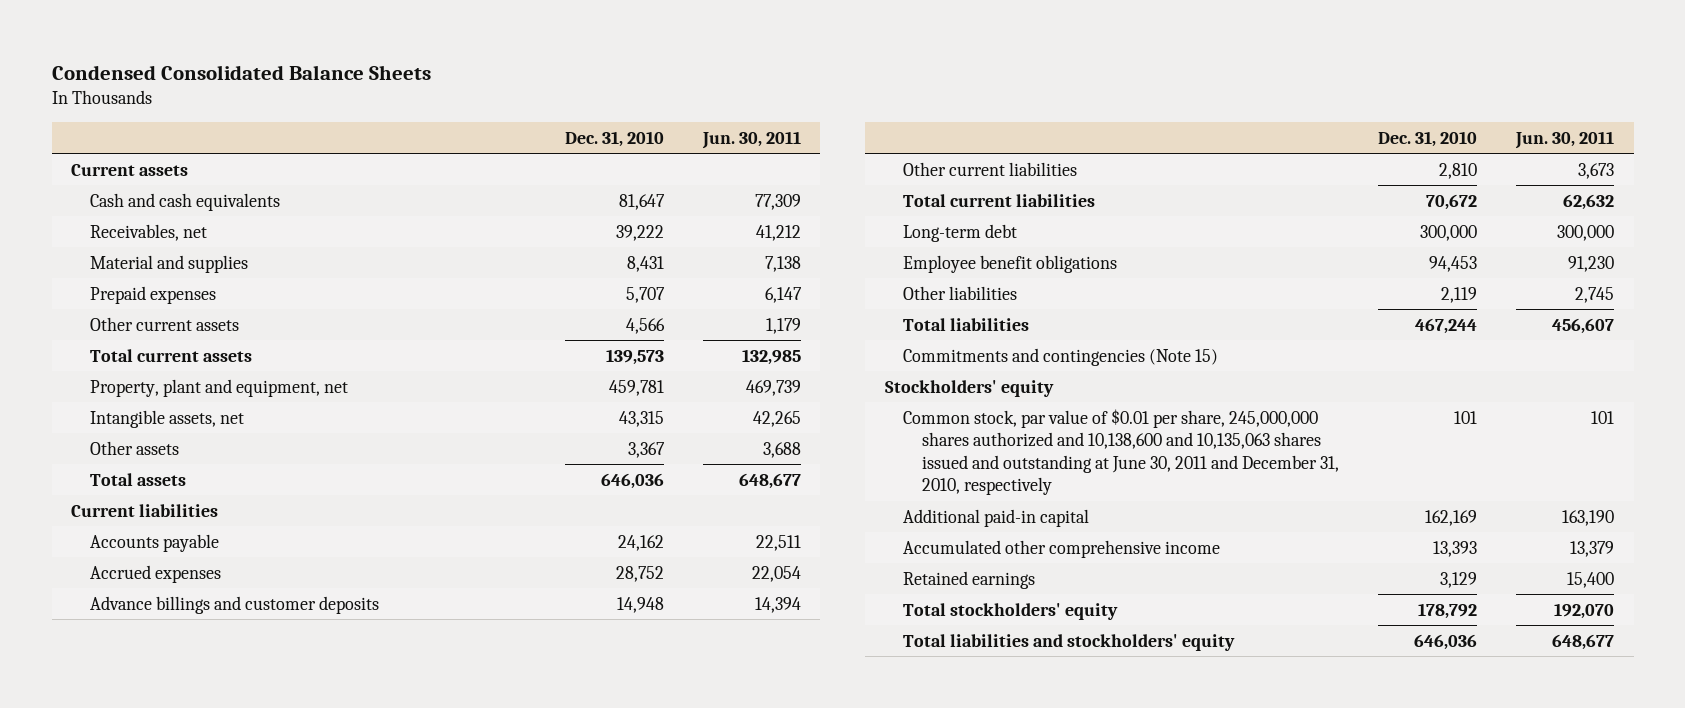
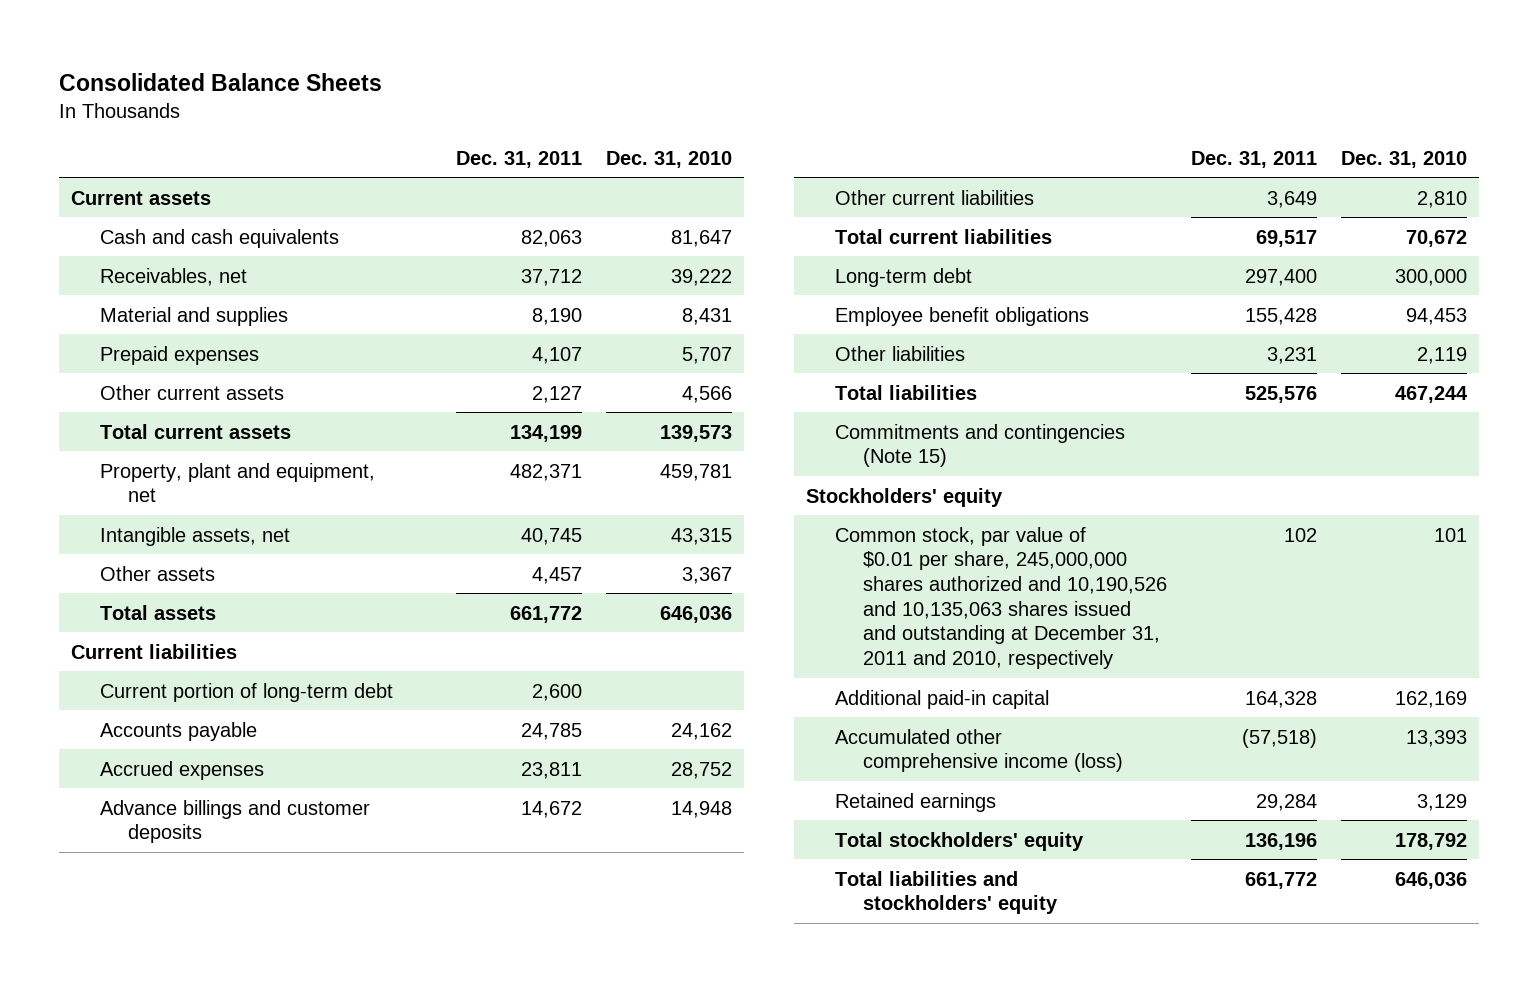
- Condensed Consolidated Balance Sheets
+ Consolidated Balance Sheets
- | Dec. 31, 2010 | Jun. 30, 2011
+ | Dec. 31, 2011 | Dec. 31, 2010
+ Current portion of long-term debt | 2,600 |
- Common stock, par value of $0.01 per share, 245,000,000 shares authorized and 10,138,600 and 10,135,063 shares issued and outstanding at June 30, 2011 and December 31, 2010, respectively | 101 | 101
+ Common stock, par value of $0.01 per share, 245,000,000 shares authorized and 10,190,526 and 10,135,063 shares issued and outstanding at December 31, 2011 and 2010, respectively | 102 | 101
- Accumulated other comprehensive income | 13,393 | 13,379
+ Accumulated other comprehensive income (loss) | (57,518) | 13,393

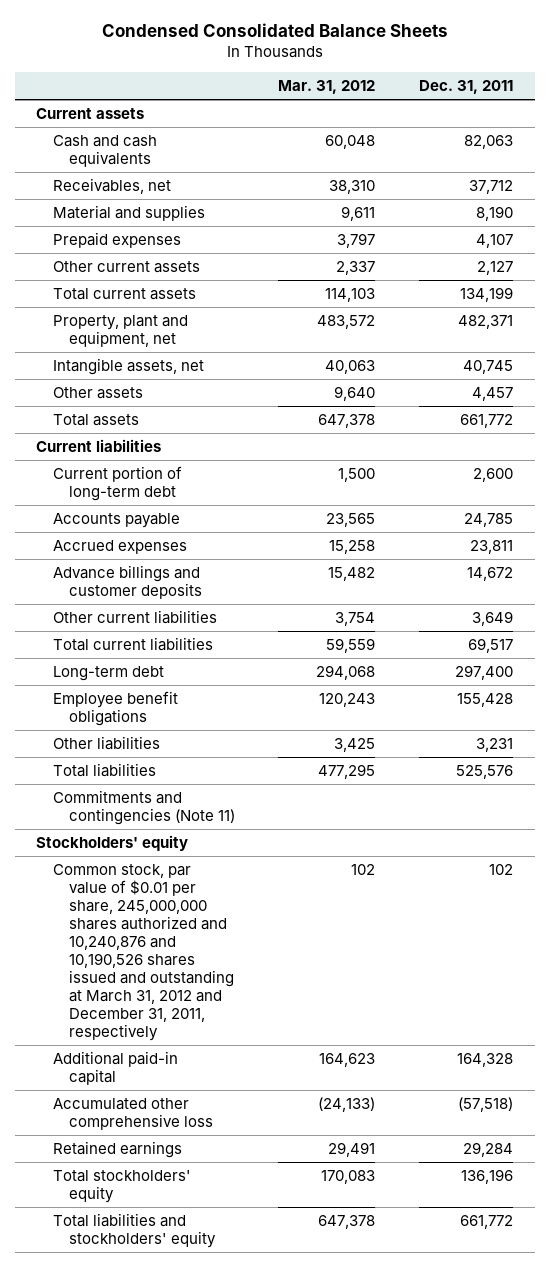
- Consolidated Balance Sheets
+ Condensed Consolidated Balance Sheets
- | Dec. 31, 2011 | Dec. 31, 2010
+ | Mar. 31, 2012 | Dec. 31, 2011
- Commitments and contingencies (Note 15)
+ Commitments and contingencies (Note 11)
- Common stock, par value of $0.01 per share, 245,000,000 shares authorized and 10,190,526 and 10,135,063 shares issued and outstanding at December 31, 2011 and 2010, respectively | 102 | 101
+ Common stock, par value of $0.01 per share, 245,000,000 shares authorized and 10,240,876 and 10,190,526 shares issued and outstanding at March 31, 2012 and December 31, 2011, respectively | 102 | 102
- Accumulated other comprehensive income (loss) | (57,518) | 13,393
+ Accumulated other comprehensive loss | (24,133) | (57,518)

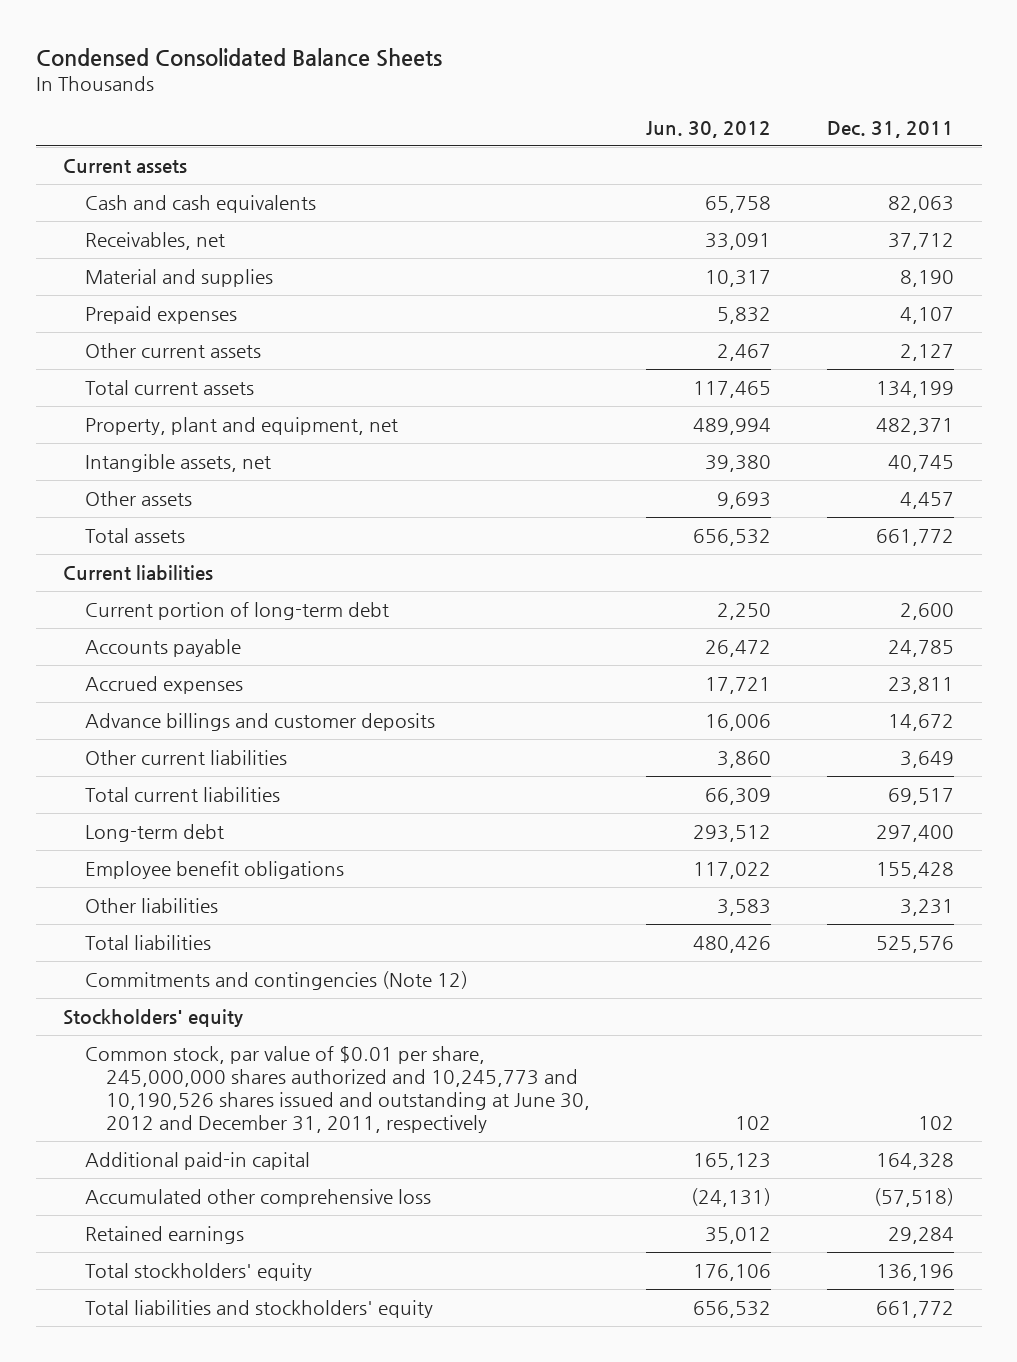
- | Mar. 31, 2012 | Dec. 31, 2011
+ | Jun. 30, 2012 | Dec. 31, 2011
- Commitments and contingencies (Note 11)
+ Commitments and contingencies (Note 12)
- Common stock, par value of $0.01 per share, 245,000,000 shares authorized and 10,240,876 and 10,190,526 shares issued and outstanding at March 31, 2012 and December 31, 2011, respectively | 102 | 102
+ Common stock, par value of $0.01 per share, 245,000,000 shares authorized and 10,245,773 and 10,190,526 shares issued and outstanding at June 30, 2012 and December 31, 2011, respectively | 102 | 102

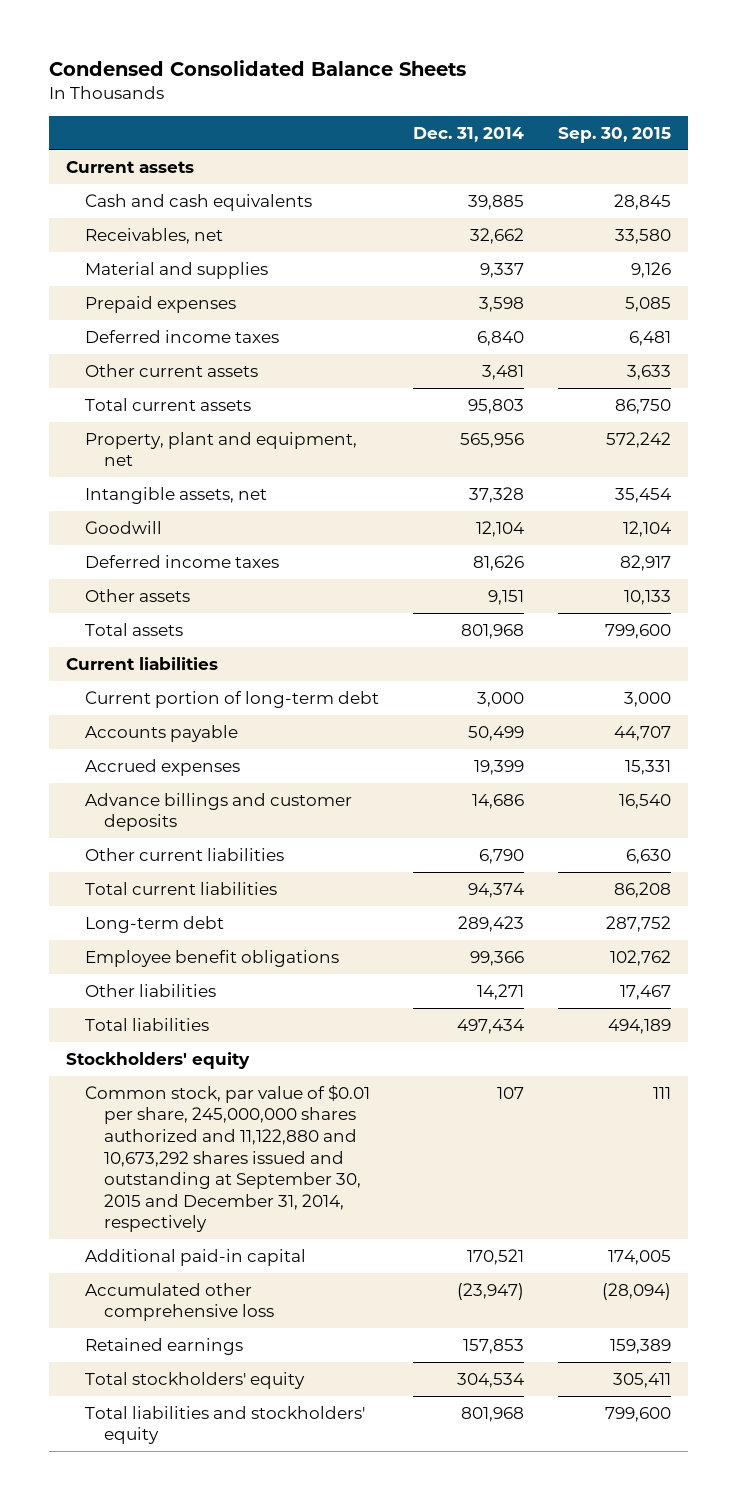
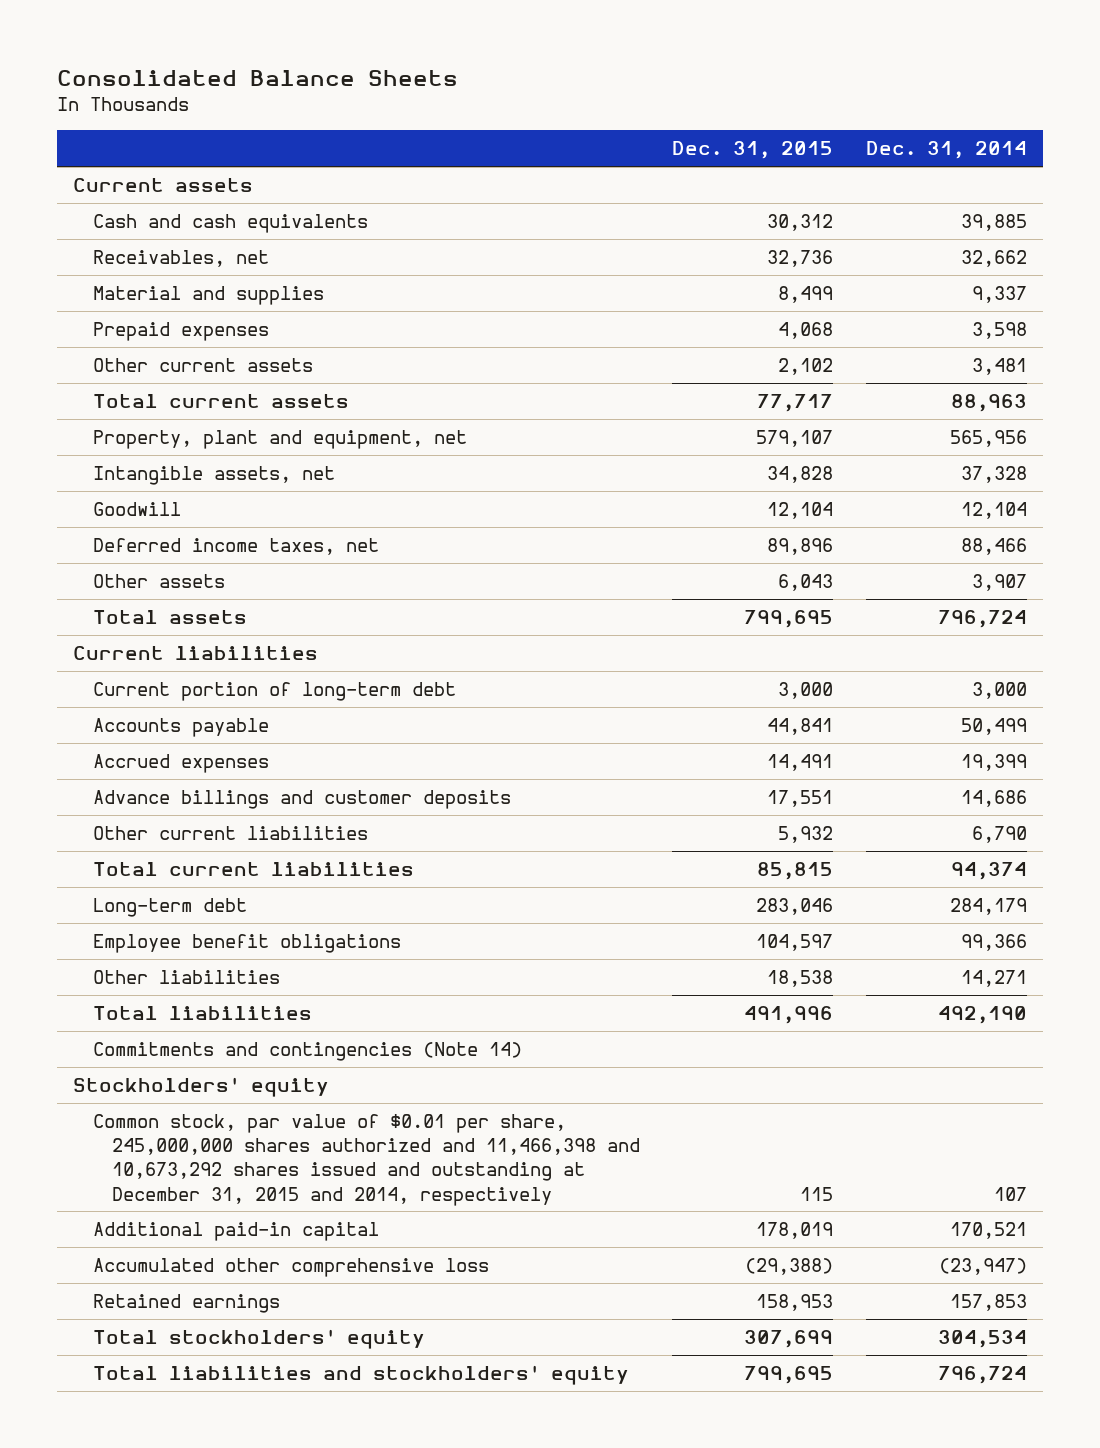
- Condensed Consolidated Balance Sheets
+ Consolidated Balance Sheets
- | Dec. 31, 2014 | Sep. 30, 2015
+ | Dec. 31, 2015 | Dec. 31, 2014
- Deferred income taxes | 6,840 | 6,481
- Total current assets | 95,803 | 86,750
+ Total current assets | 77,717 | 88,963
- Deferred income taxes | 81,626 | 82,917
- Other assets | 9,151 | 10,133
- Total assets | 801,968 | 799,600
+ Deferred income taxes, net | 89,896 | 88,466
+ Other assets | 6,043 | 3,907
+ Total assets | 799,695 | 796,724
- Long-term debt | 289,423 | 287,752
+ Long-term debt | 283,046 | 284,179
- Total liabilities | 497,434 | 494,189
+ Total liabilities | 491,996 | 492,190
+ Commitments and contingencies (Note 14)
- Common stock, par value of $0.01 per share, 245,000,000 shares authorized and 11,122,880 and 10,673,292 shares issued and outstanding at September 30, 2015 and December 31, 2014, respectively | 107 | 111
+ Common stock, par value of $0.01 per share, 245,000,000 shares authorized and 11,466,398 and 10,673,292 shares issued and outstanding at December 31, 2015 and 2014, respectively | 115 | 107
- Total liabilities and stockholders' equity | 801,968 | 799,600
+ Total liabilities and stockholders' equity | 799,695 | 796,724

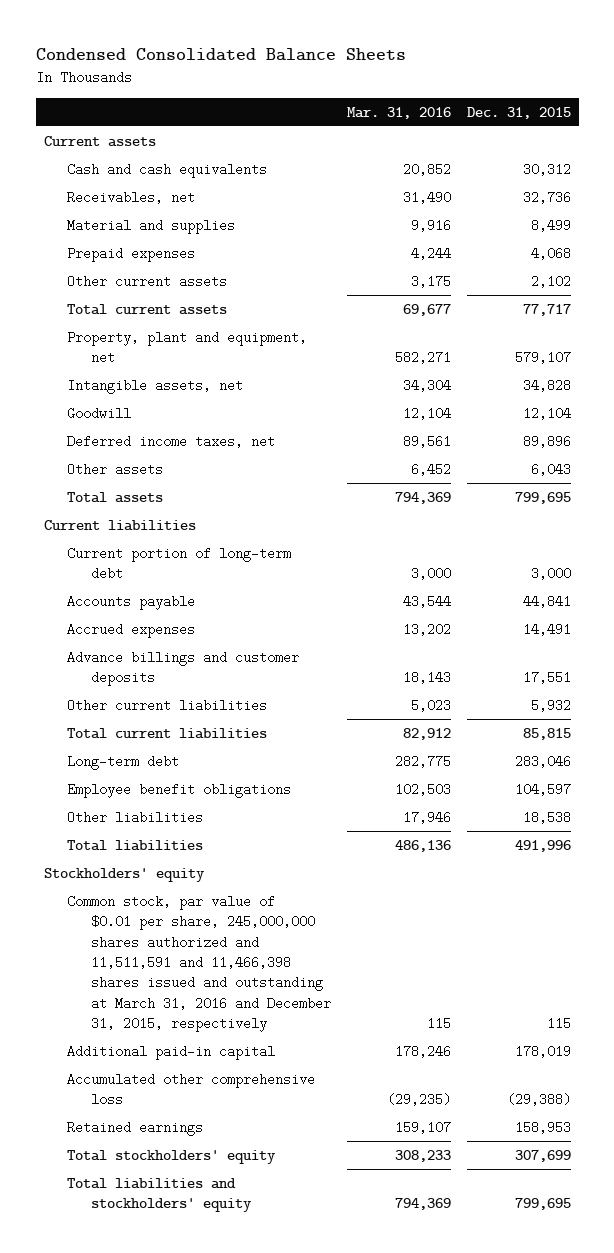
- Consolidated Balance Sheets
+ Condensed Consolidated Balance Sheets
- | Dec. 31, 2015 | Dec. 31, 2014
+ | Mar. 31, 2016 | Dec. 31, 2015
- Commitments and contingencies (Note 14)
- Common stock, par value of $0.01 per share, 245,000,000 shares authorized and 11,466,398 and 10,673,292 shares issued and outstanding at December 31, 2015 and 2014, respectively | 115 | 107
+ Common stock, par value of $0.01 per share, 245,000,000 shares authorized and 11,511,591 and 11,466,398 shares issued and outstanding at March 31, 2016 and December 31, 2015, respectively | 115 | 115

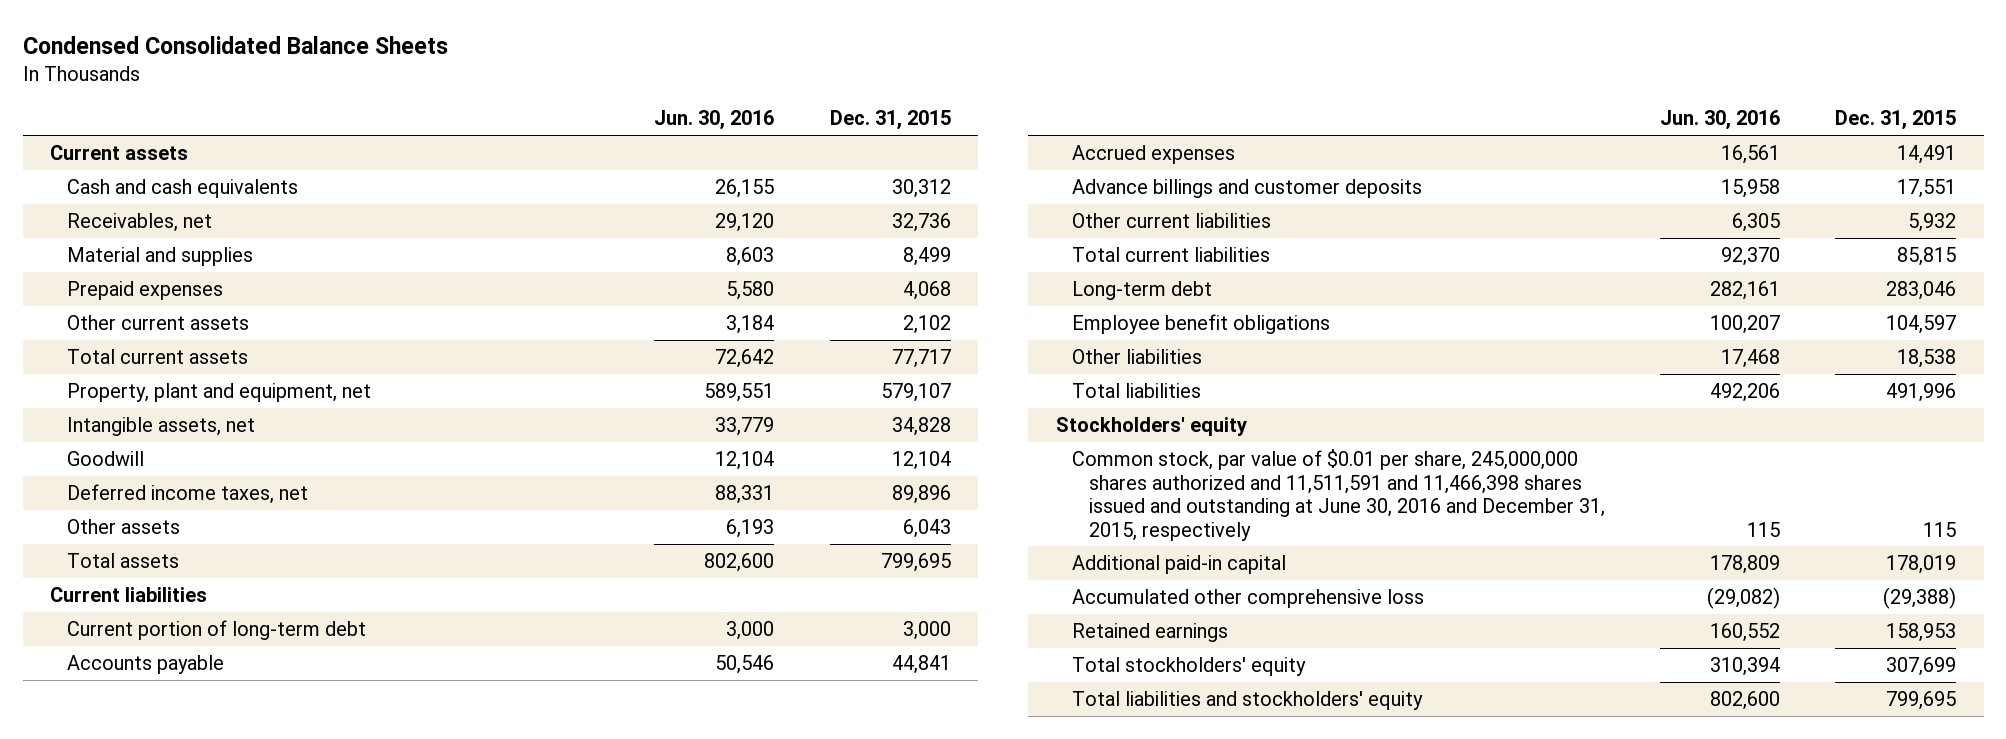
- | Mar. 31, 2016 | Dec. 31, 2015
+ | Jun. 30, 2016 | Dec. 31, 2015
- Common stock, par value of $0.01 per share, 245,000,000 shares authorized and 11,511,591 and 11,466,398 shares issued and outstanding at March 31, 2016 and December 31, 2015, respectively | 115 | 115
+ Common stock, par value of $0.01 per share, 245,000,000 shares authorized and 11,511,591 and 11,466,398 shares issued and outstanding at June 30, 2016 and December 31, 2015, respectively | 115 | 115

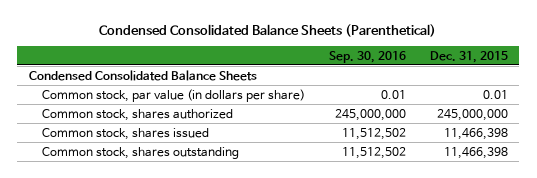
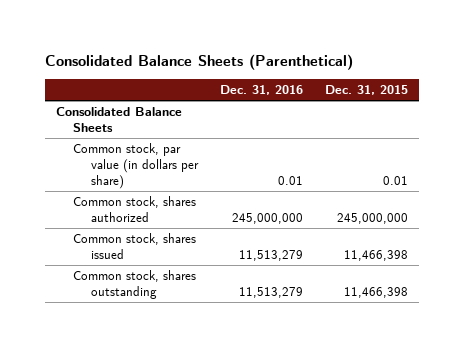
- Condensed Consolidated Balance Sheets (Parenthetical)
+ Consolidated Balance Sheets (Parenthetical)
- | Sep. 30, 2016 | Dec. 31, 2015
+ | Dec. 31, 2016 | Dec. 31, 2015
- Condensed Consolidated Balance Sheets
+ Consolidated Balance Sheets

